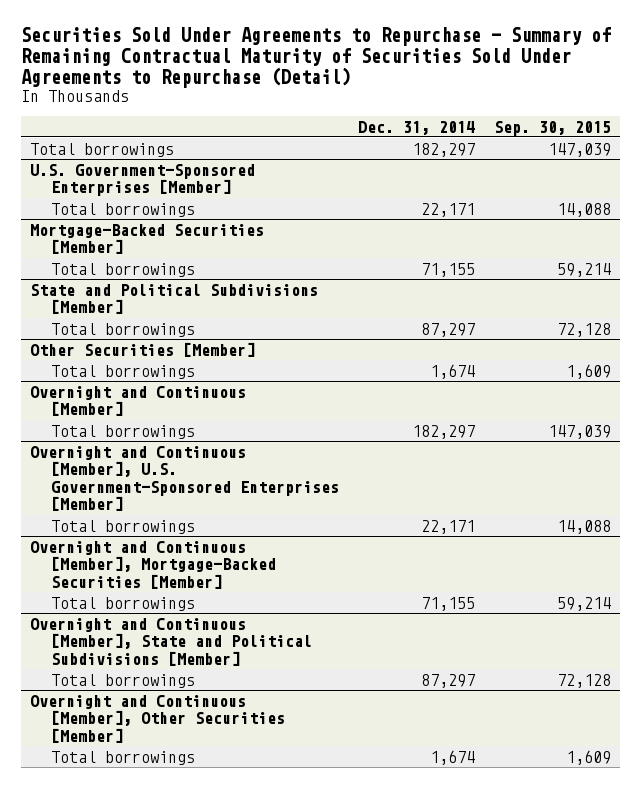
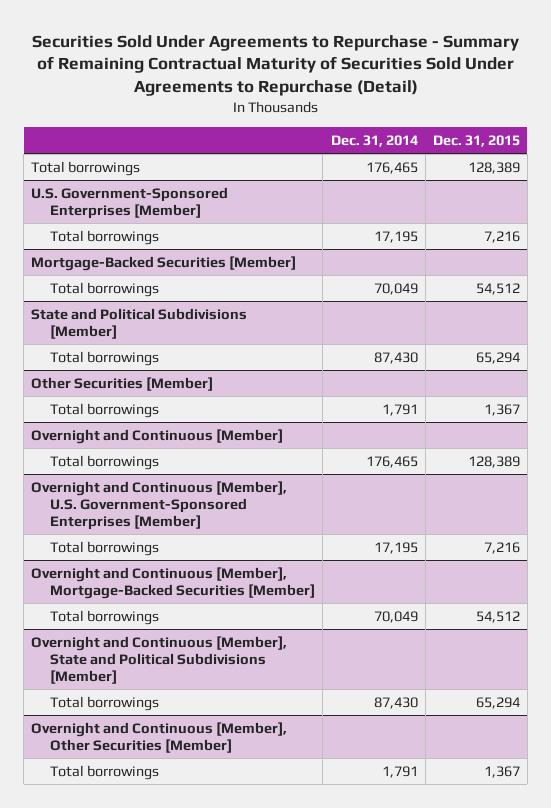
- | Dec. 31, 2014 | Sep. 30, 2015
+ | Dec. 31, 2014 | Dec. 31, 2015
- Total borrowings | 182,297 | 147,039
+ Total borrowings | 176,465 | 128,389
@ U.S. Government-Sponsored Enterprises [Member]
- Total borrowings | 22,171 | 14,088
+ Total borrowings | 17,195 | 7,216
@ Mortgage-Backed Securities [Member]
- Total borrowings | 71,155 | 59,214
+ Total borrowings | 70,049 | 54,512
@ State and Political Subdivisions [Member]
- Total borrowings | 87,297 | 72,128
+ Total borrowings | 87,430 | 65,294
@ Other Securities [Member]
- Total borrowings | 1,674 | 1,609
+ Total borrowings | 1,791 | 1,367
@ Overnight and Continuous [Member]
- Total borrowings | 182,297 | 147,039
+ Total borrowings | 176,465 | 128,389
@ Overnight and Continuous [Member], U.S. Government-Sponsored Enterprises [Member]
- Total borrowings | 22,171 | 14,088
+ Total borrowings | 17,195 | 7,216
@ Overnight and Continuous [Member], Mortgage-Backed Securities [Member]
- Total borrowings | 71,155 | 59,214
+ Total borrowings | 70,049 | 54,512
@ Overnight and Continuous [Member], State and Political Subdivisions [Member]
- Total borrowings | 87,297 | 72,128
+ Total borrowings | 87,430 | 65,294
@ Overnight and Continuous [Member], Other Securities [Member]
- Total borrowings | 1,674 | 1,609
+ Total borrowings | 1,791 | 1,367

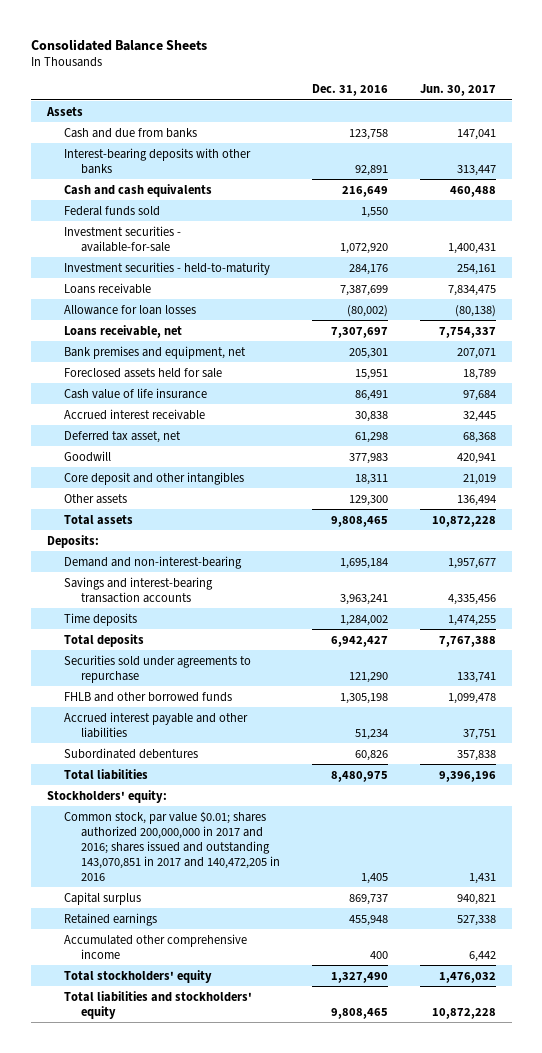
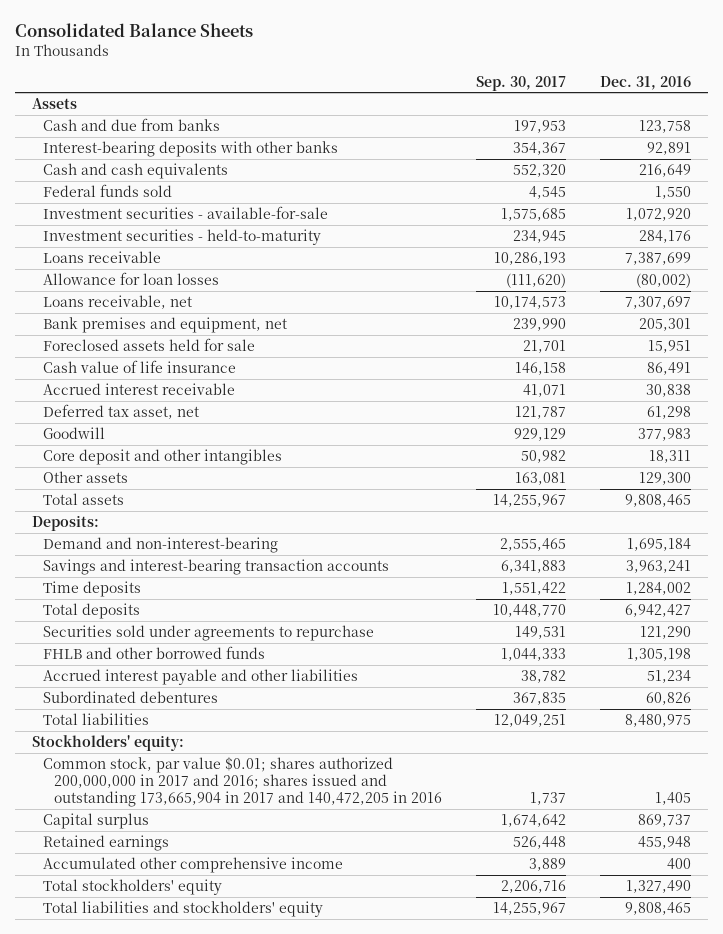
- | Dec. 31, 2016 | Jun. 30, 2017
+ | Sep. 30, 2017 | Dec. 31, 2016
- Common stock, par value $0.01; shares authorized 200,000,000 in 2017 and 2016; shares issued and outstanding 143,070,851 in 2017 and 140,472,205 in 2016 | 1,405 | 1,431
+ Common stock, par value $0.01; shares authorized 200,000,000 in 2017 and 2016; shares issued and outstanding 173,665,904 in 2017 and 140,472,205 in 2016 | 1,737 | 1,405

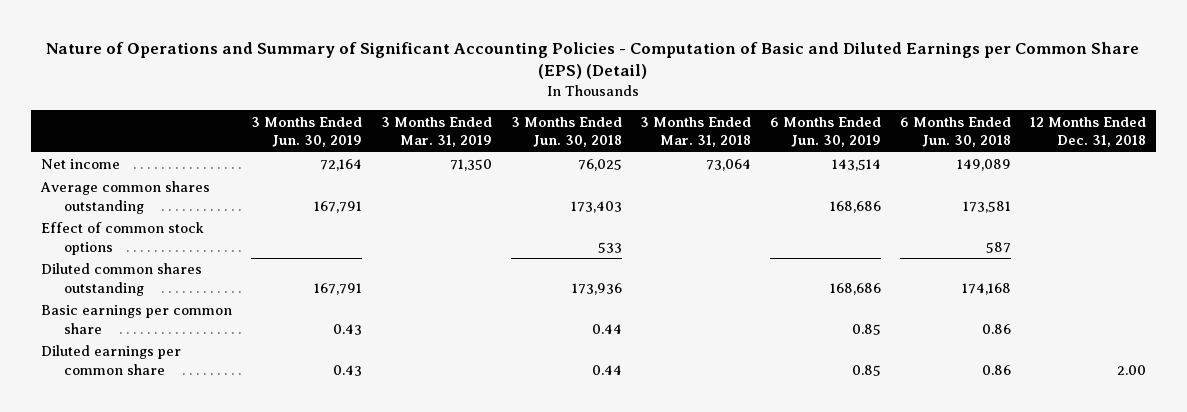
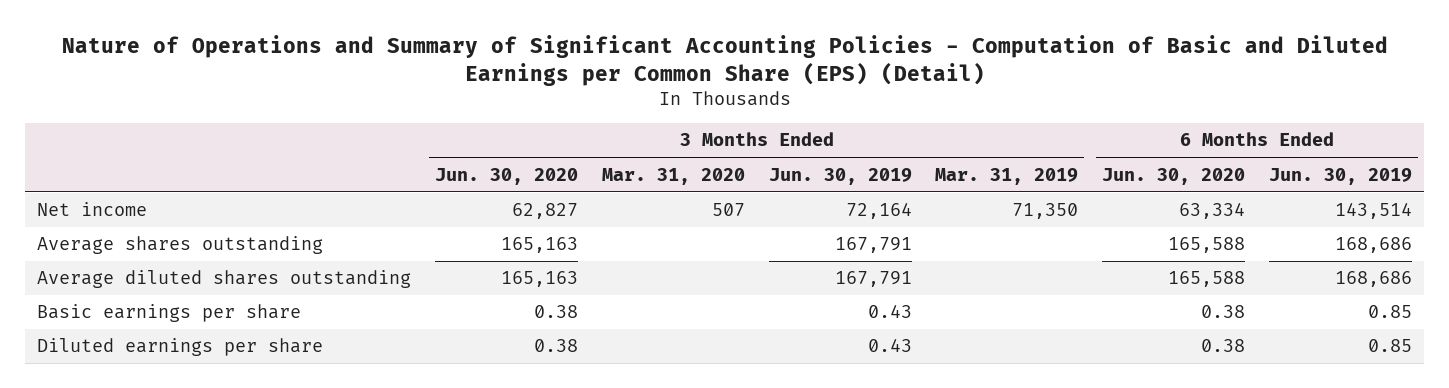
- | 3 Months Ended Jun. 30, 2019 | 3 Months Ended Mar. 31, 2019 | 3 Months Ended Jun. 30, 2018 | 3 Months Ended Mar. 31, 2018 | 6 Months Ended Jun. 30, 2019 | 6 Months Ended Jun. 30, 2018 | 12 Months Ended Dec. 31, 2018
+ | 3 Months Ended Jun. 30, 2020 | 3 Months Ended Mar. 31, 2020 | 3 Months Ended Jun. 30, 2019 | 3 Months Ended Mar. 31, 2019 | 6 Months Ended Jun. 30, 2020 | 6 Months Ended Jun. 30, 2019
- Average common shares outstanding | 167,791 | | 173,403 | | 168,686 | 173,581 |
- Effect of common stock options | | | 533 | | | 587 |
- Diluted common shares outstanding | 167,791 | | 173,936 | | 168,686 | 174,168 |
- Basic earnings per common share | 0.43 | | 0.44 | | 0.85 | 0.86 |
- Diluted earnings per common share | 0.43 | | 0.44 | | 0.85 | 0.86 | 2.00
+ Average shares outstanding | 165,163 | | 167,791 | | 165,588 | 168,686
+ Average diluted shares outstanding | 165,163 | | 167,791 | | 165,588 | 168,686
+ Basic earnings per share | 0.38 | | 0.43 | | 0.38 | 0.85
+ Diluted earnings per share | 0.38 | | 0.43 | | 0.38 | 0.85

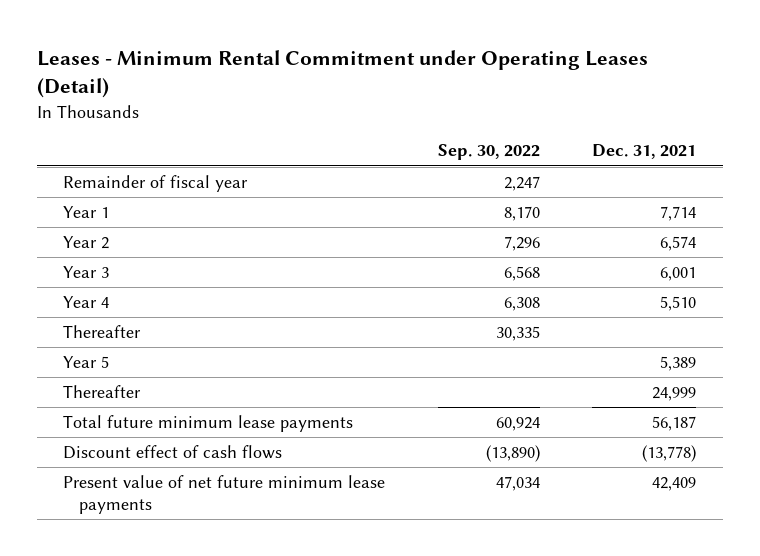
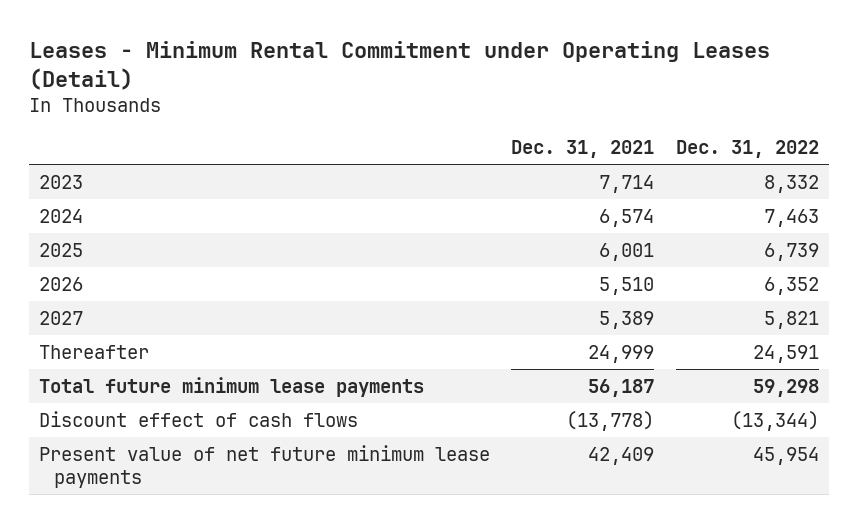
- | Sep. 30, 2022 | Dec. 31, 2021
+ | Dec. 31, 2021 | Dec. 31, 2022
- Remainder of fiscal year | 2,247 |
- Year 1 | 8,170 | 7,714
- Year 2 | 7,296 | 6,574
- Year 3 | 6,568 | 6,001
- Year 4 | 6,308 | 5,510
- Thereafter | 30,335 |
- Year 5 | | 5,389
+ 2023 | 7,714 | 8,332
+ 2024 | 6,574 | 7,463
+ 2025 | 6,001 | 6,739
+ 2026 | 5,510 | 6,352
+ 2027 | 5,389 | 5,821

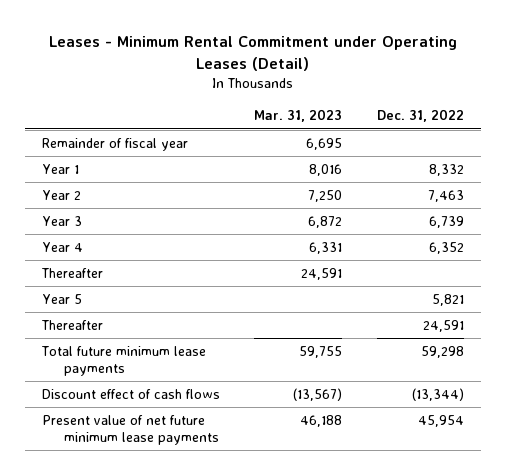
- | Dec. 31, 2021 | Dec. 31, 2022
+ | Mar. 31, 2023 | Dec. 31, 2022
- 2023 | 7,714 | 8,332
- 2024 | 6,574 | 7,463
- 2025 | 6,001 | 6,739
- 2026 | 5,510 | 6,352
- 2027 | 5,389 | 5,821
+ Remainder of fiscal year | 6,695 |
+ Year 1 | 8,016 | 8,332
+ Year 2 | 7,250 | 7,463
+ Year 3 | 6,872 | 6,739
+ Year 4 | 6,331 | 6,352
+ Thereafter | 24,591 |
+ Year 5 | | 5,821

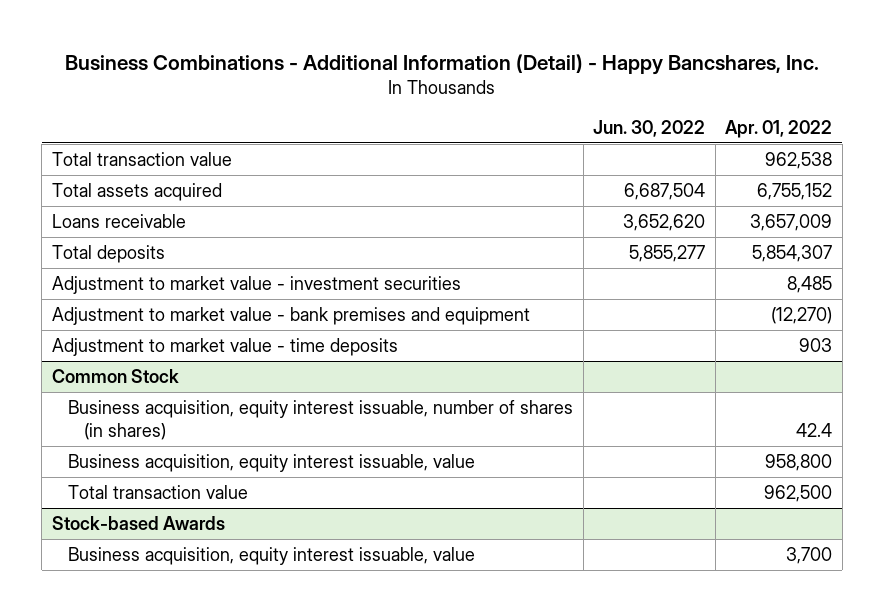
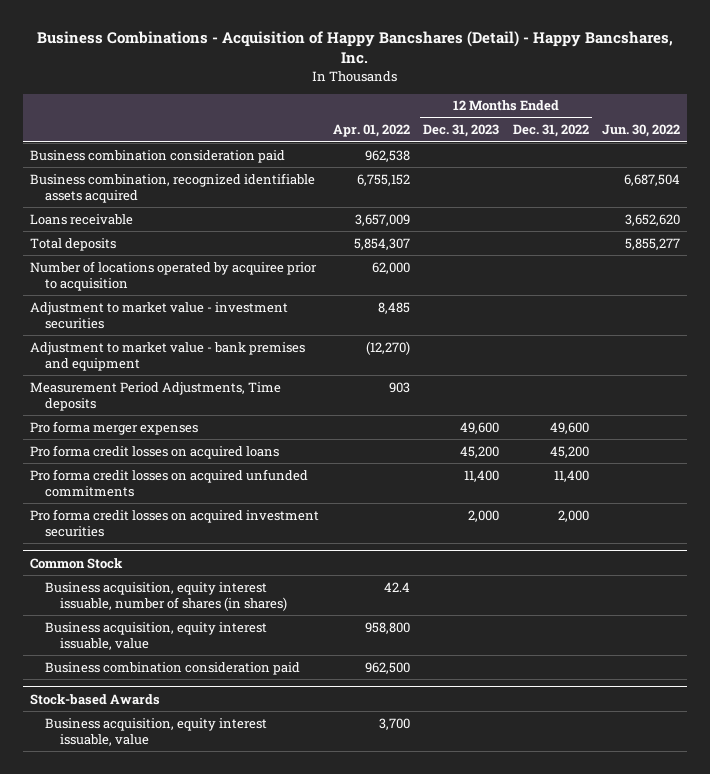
- Business Combinations - Additional Information (Detail) - Happy Bancshares, Inc.
+ Business Combinations - Acquisition of Happy Bancshares (Detail) - Happy Bancshares, Inc.
- | Jun. 30, 2022 | Apr. 01, 2022
+ | Apr. 01, 2022 | 12 Months Ended Dec. 31, 2023 | 12 Months Ended Dec. 31, 2022 | Jun. 30, 2022
- Total transaction value | | 962,538
- Total assets acquired | 6,687,504 | 6,755,152
+ Business combination consideration paid | 962,538 | | |
+ Business combination, recognized identifiable assets acquired | 6,755,152 | | | 6,687,504
+ Number of locations operated by acquiree prior to acquisition | 62,000 | | |
- Adjustment to market value - time deposits | | 903
+ Measurement Period Adjustments, Time deposits | 903 | | |
+ Pro forma merger expenses | | 49,600 | 49,600 |
+ Pro forma credit losses on acquired loans | | 45,200 | 45,200 |
+ Pro forma credit losses on acquired unfunded commitments | | 11,400 | 11,400 |
+ Pro forma credit losses on acquired investment securities | | 2,000 | 2,000 |
@ Common Stock
- Total transaction value | | 962,500
+ Business combination consideration paid | 962,500 | | |

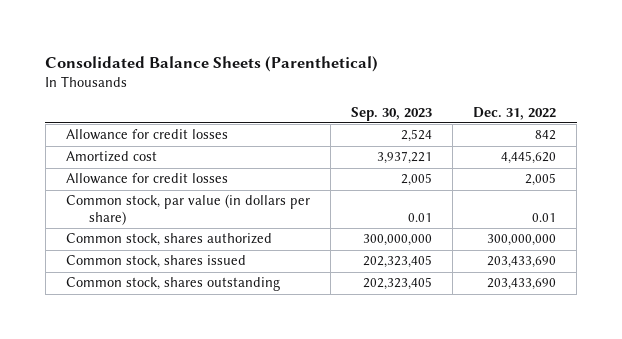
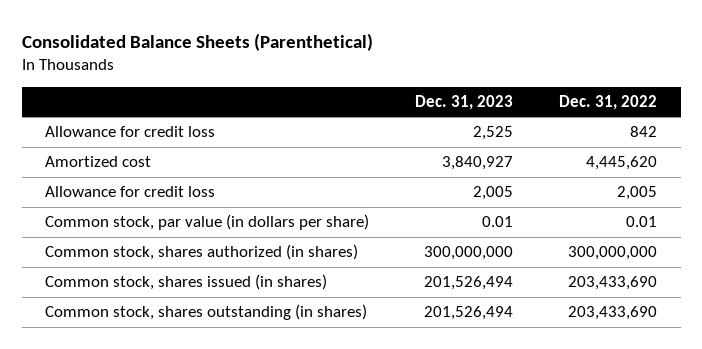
- | Sep. 30, 2023 | Dec. 31, 2022
+ | Dec. 31, 2023 | Dec. 31, 2022
- Allowance for credit losses | 2,524 | 842
+ Allowance for credit loss | 2,525 | 842
- Allowance for credit losses | 2,005 | 2,005
+ Allowance for credit loss | 2,005 | 2,005
- Common stock, shares authorized | 300,000,000 | 300,000,000
- Common stock, shares issued | 202,323,405 | 203,433,690
- Common stock, shares outstanding | 202,323,405 | 203,433,690
+ Common stock, shares authorized (in shares) | 300,000,000 | 300,000,000
+ Common stock, shares issued (in shares) | 201,526,494 | 203,433,690
+ Common stock, shares outstanding (in shares) | 201,526,494 | 203,433,690

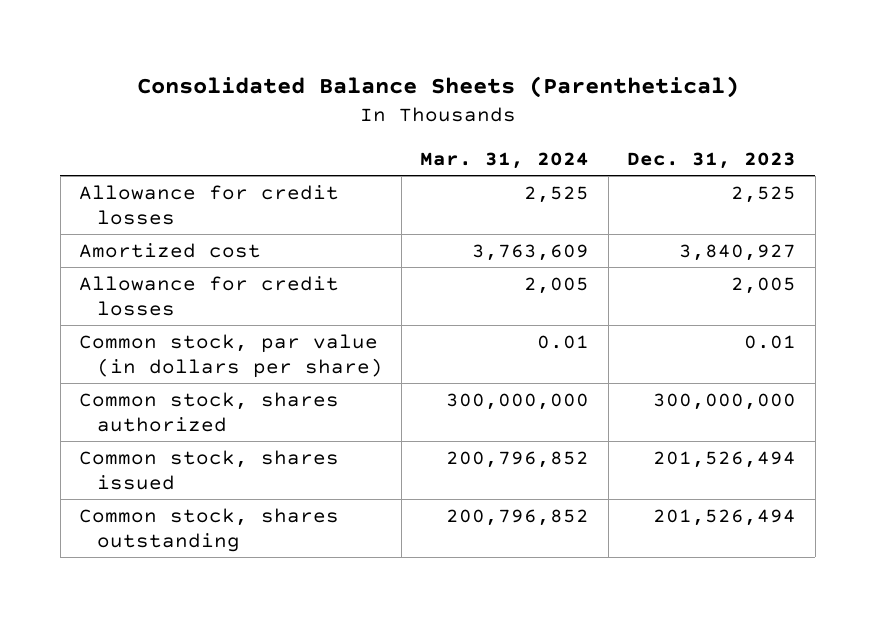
- | Dec. 31, 2023 | Dec. 31, 2022
+ | Mar. 31, 2024 | Dec. 31, 2023
- Allowance for credit loss | 2,525 | 842
+ Allowance for credit losses | 2,525 | 2,525
- Allowance for credit loss | 2,005 | 2,005
+ Allowance for credit losses | 2,005 | 2,005
- Common stock, shares authorized (in shares) | 300,000,000 | 300,000,000
- Common stock, shares issued (in shares) | 201,526,494 | 203,433,690
- Common stock, shares outstanding (in shares) | 201,526,494 | 203,433,690
+ Common stock, shares authorized | 300,000,000 | 300,000,000
+ Common stock, shares issued | 200,796,852 | 201,526,494
+ Common stock, shares outstanding | 200,796,852 | 201,526,494

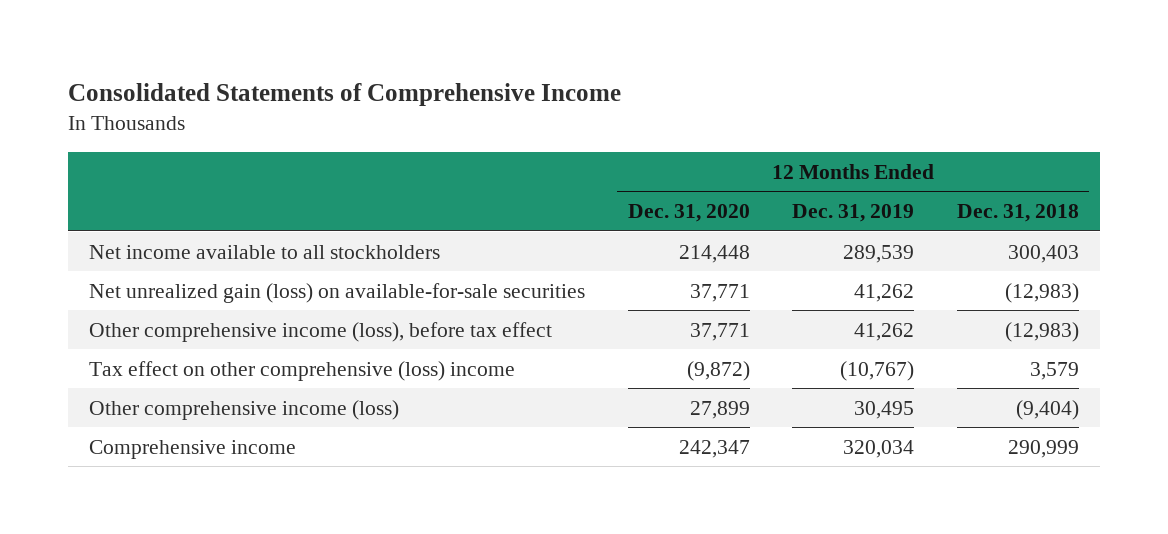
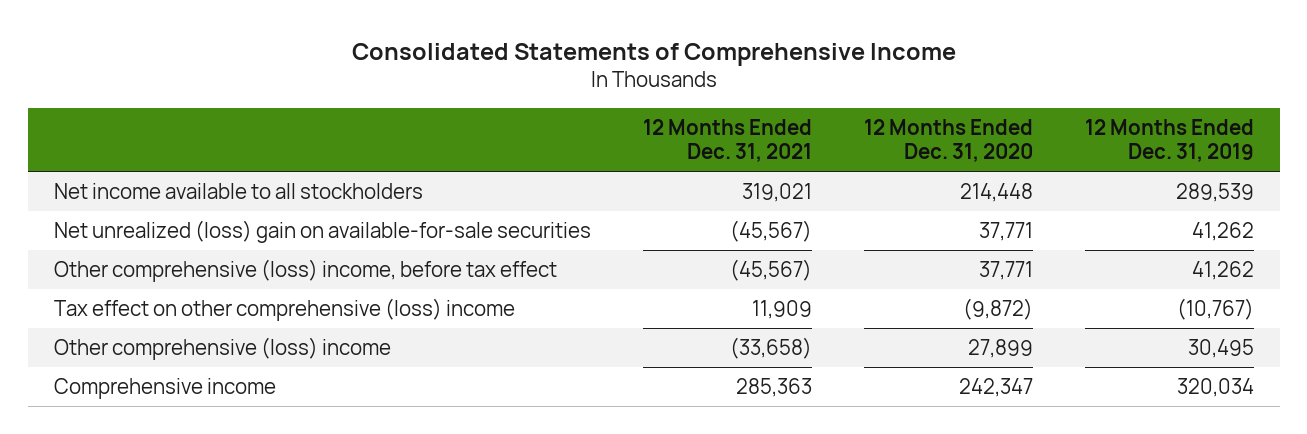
- | 12 Months Ended Dec. 31, 2020 | 12 Months Ended Dec. 31, 2019 | 12 Months Ended Dec. 31, 2018
+ | 12 Months Ended Dec. 31, 2021 | 12 Months Ended Dec. 31, 2020 | 12 Months Ended Dec. 31, 2019
- Net unrealized gain (loss) on available-for-sale securities | 37,771 | 41,262 | (12,983)
- Other comprehensive income (loss), before tax effect | 37,771 | 41,262 | (12,983)
+ Net unrealized (loss) gain on available-for-sale securities | (45,567) | 37,771 | 41,262
+ Other comprehensive (loss) income, before tax effect | (45,567) | 37,771 | 41,262
- Other comprehensive income (loss) | 27,899 | 30,495 | (9,404)
+ Other comprehensive (loss) income | (33,658) | 27,899 | 30,495

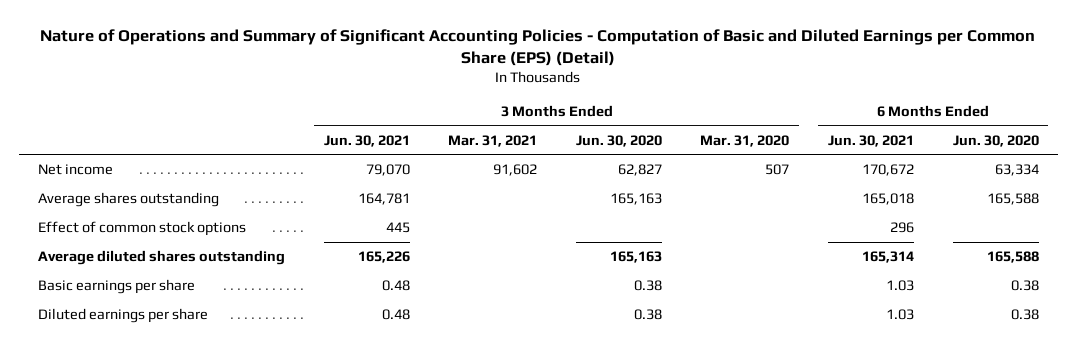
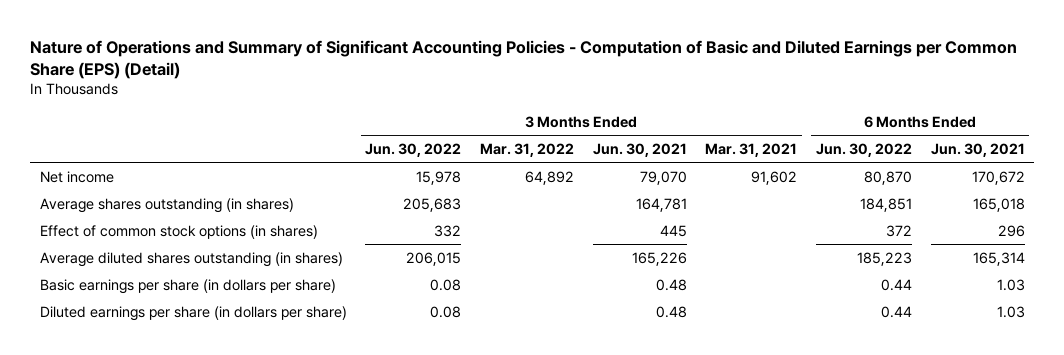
- | 3 Months Ended Jun. 30, 2021 | 3 Months Ended Mar. 31, 2021 | 3 Months Ended Jun. 30, 2020 | 3 Months Ended Mar. 31, 2020 | 6 Months Ended Jun. 30, 2021 | 6 Months Ended Jun. 30, 2020
+ | 3 Months Ended Jun. 30, 2022 | 3 Months Ended Mar. 31, 2022 | 3 Months Ended Jun. 30, 2021 | 3 Months Ended Mar. 31, 2021 | 6 Months Ended Jun. 30, 2022 | 6 Months Ended Jun. 30, 2021
- Average shares outstanding | 164,781 | | 165,163 | | 165,018 | 165,588
- Effect of common stock options | 445 | | | | 296 |
- Average diluted shares outstanding | 165,226 | | 165,163 | | 165,314 | 165,588
- Basic earnings per share | 0.48 | | 0.38 | | 1.03 | 0.38
- Diluted earnings per share | 0.48 | | 0.38 | | 1.03 | 0.38
+ Average shares outstanding (in shares) | 205,683 | | 164,781 | | 184,851 | 165,018
+ Effect of common stock options (in shares) | 332 | | 445 | | 372 | 296
+ Average diluted shares outstanding (in shares) | 206,015 | | 165,226 | | 185,223 | 165,314
+ Basic earnings per share (in dollars per share) | 0.08 | | 0.48 | | 0.44 | 1.03
+ Diluted earnings per share (in dollars per share) | 0.08 | | 0.48 | | 0.44 | 1.03

